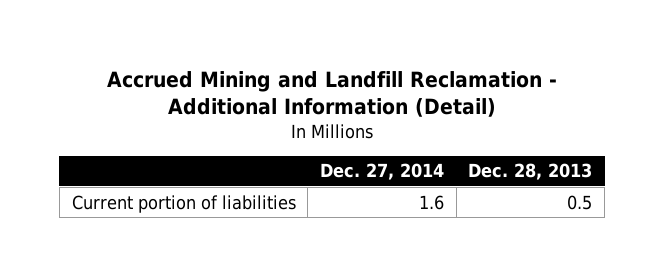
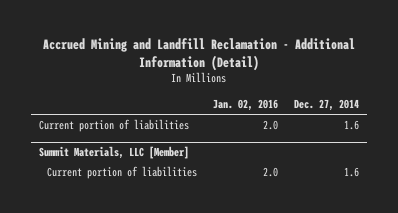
- | Dec. 27, 2014 | Dec. 28, 2013
+ | Jan. 02, 2016 | Dec. 27, 2014
+ Summit Materials, LLC [Member]
+ Current portion of liabilities | 2.0 | 1.6

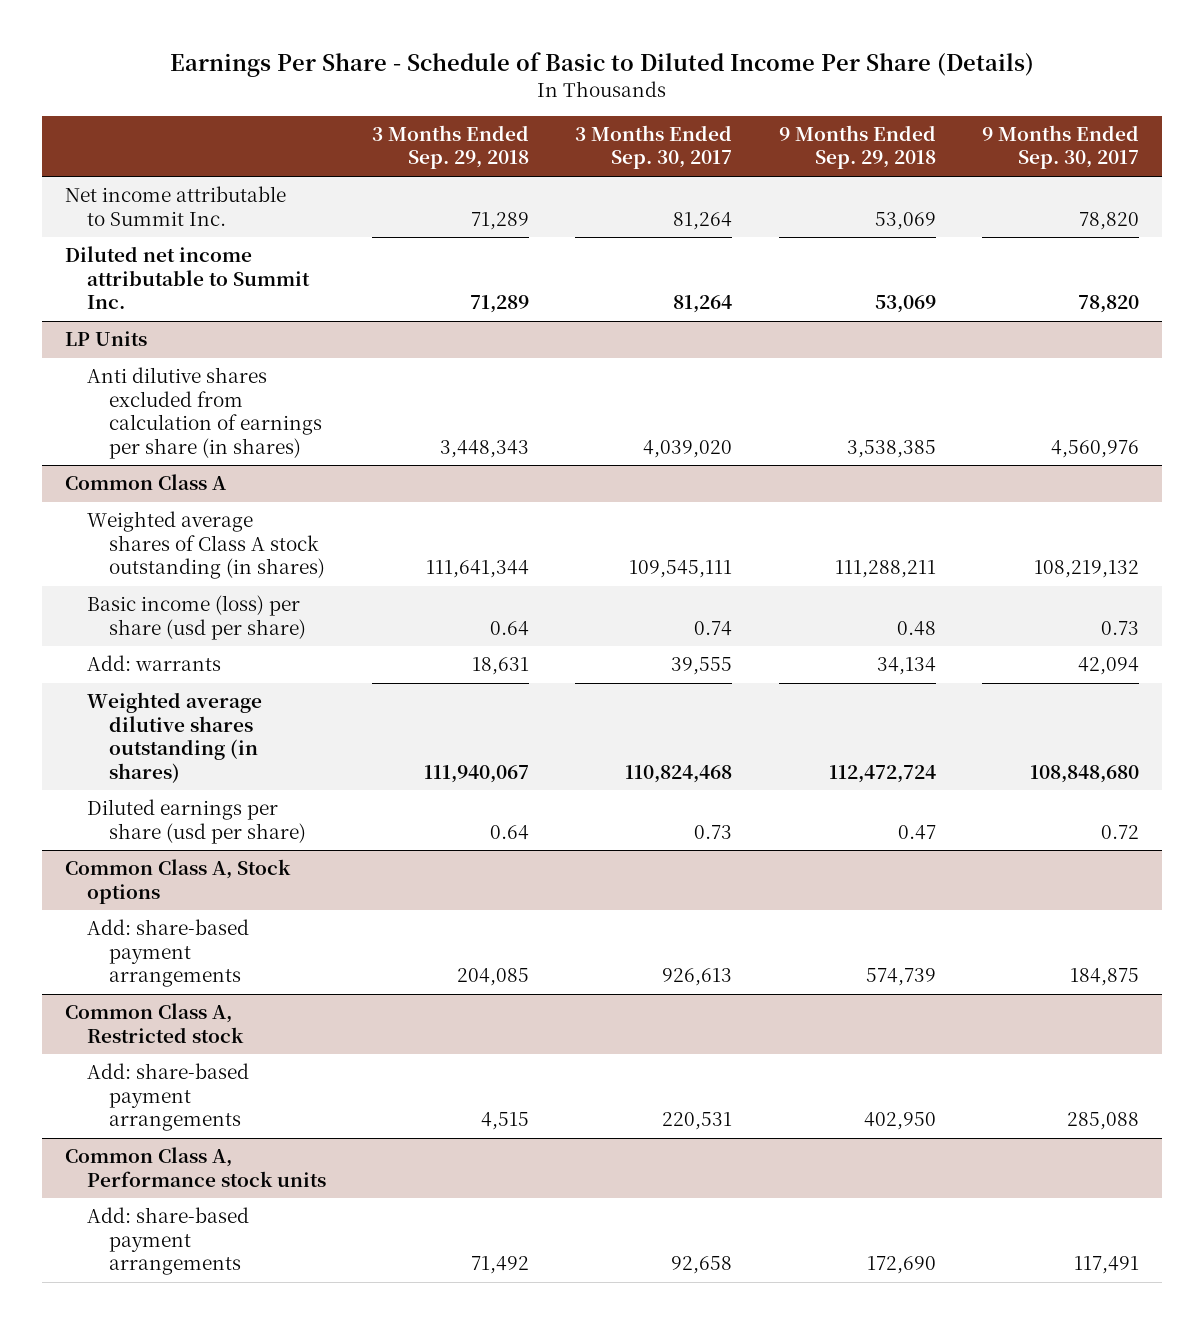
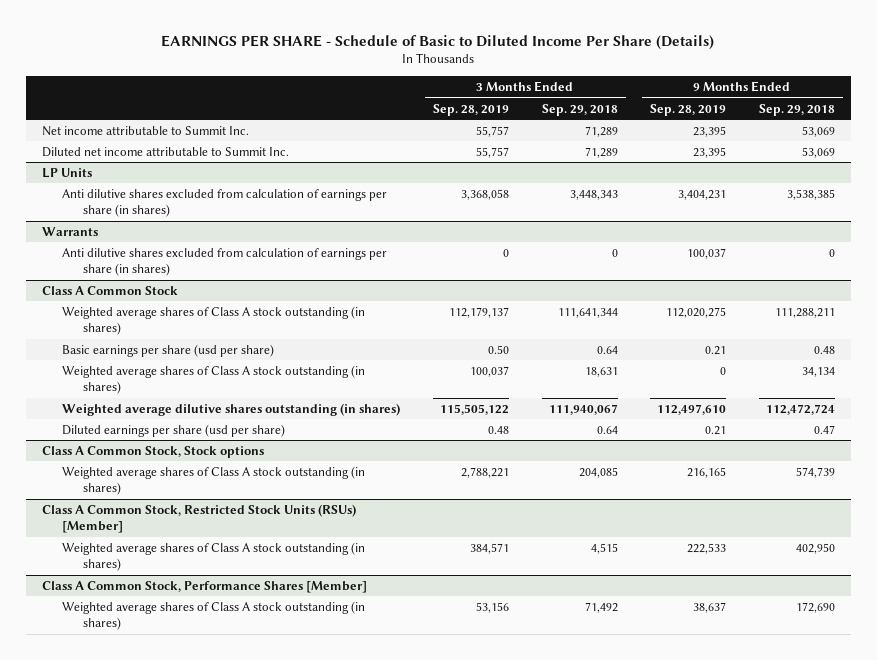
- Earnings Per Share - Schedule of Basic to Diluted Income Per Share (Details)
+ EARNINGS PER SHARE - Schedule of Basic to Diluted Income Per Share (Details)
- | 3 Months Ended Sep. 29, 2018 | 3 Months Ended Sep. 30, 2017 | 9 Months Ended Sep. 29, 2018 | 9 Months Ended Sep. 30, 2017
+ | 3 Months Ended Sep. 28, 2019 | 3 Months Ended Sep. 29, 2018 | 9 Months Ended Sep. 28, 2019 | 9 Months Ended Sep. 29, 2018
- Common Class A
+ Warrants
+ Anti dilutive shares excluded from calculation of earnings per share (in shares) | 0 | 0 | 100,037 | 0
+ Class A Common Stock
- Basic income (loss) per share (usd per share) | 0.64 | 0.74 | 0.48 | 0.73
- Add: warrants | 18,631 | 39,555 | 34,134 | 42,094
+ Basic earnings per share (usd per share) | 0.50 | 0.64 | 0.21 | 0.48
+ Weighted average shares of Class A stock outstanding (in shares) | 100,037 | 18,631 | 0 | 34,134
- Common Class A, Stock options
- Add: share-based payment arrangements | 204,085 | 926,613 | 574,739 | 184,875
- Common Class A, Restricted stock
- Add: share-based payment arrangements | 4,515 | 220,531 | 402,950 | 285,088
- Common Class A, Performance stock units
- Add: share-based payment arrangements | 71,492 | 92,658 | 172,690 | 117,491
+ Class A Common Stock, Stock options
+ Weighted average shares of Class A stock outstanding (in shares) | 2,788,221 | 204,085 | 216,165 | 574,739
+ Class A Common Stock, Restricted Stock Units (RSUs) [Member]
+ Weighted average shares of Class A stock outstanding (in shares) | 384,571 | 4,515 | 222,533 | 402,950
+ Class A Common Stock, Performance Shares [Member]
+ Weighted average shares of Class A stock outstanding (in shares) | 53,156 | 71,492 | 38,637 | 172,690

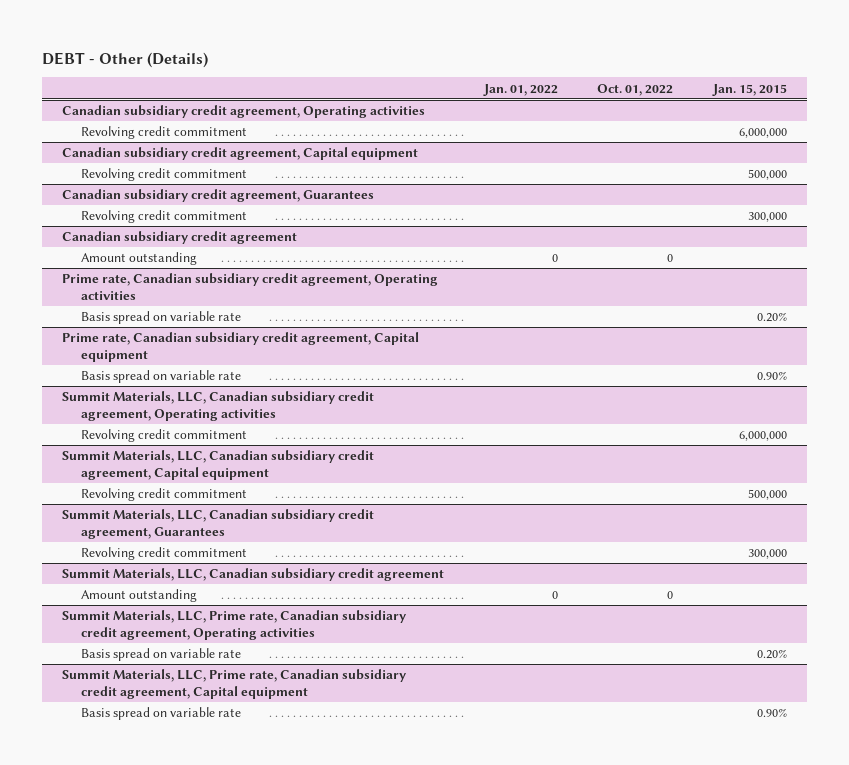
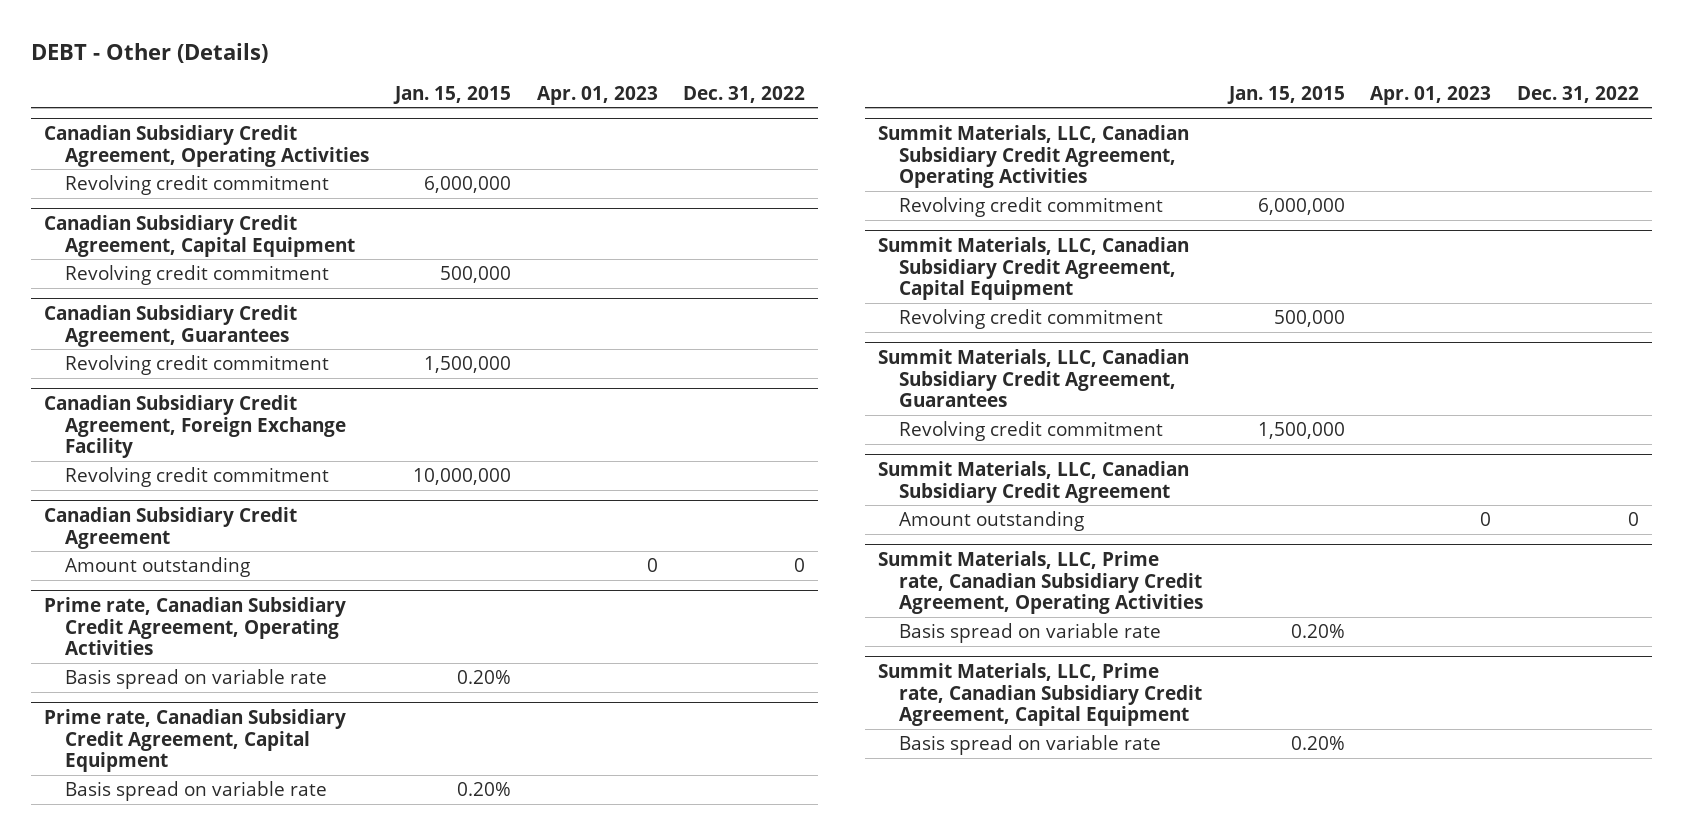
- | Jan. 01, 2022 | Oct. 01, 2022 | Jan. 15, 2015
+ | Jan. 15, 2015 | Apr. 01, 2023 | Dec. 31, 2022
- Canadian subsidiary credit agreement, Operating activities
+ Canadian Subsidiary Credit Agreement, Operating Activities
- Canadian subsidiary credit agreement, Capital equipment
+ Canadian Subsidiary Credit Agreement, Capital Equipment
- Canadian subsidiary credit agreement, Guarantees
- Revolving credit commitment | | | 300,000
- Canadian subsidiary credit agreement
+ Canadian Subsidiary Credit Agreement, Guarantees
+ Revolving credit commitment | 1,500,000 | |
+ Canadian Subsidiary Credit Agreement, Foreign Exchange Facility
+ Revolving credit commitment | 10,000,000 | |
+ Canadian Subsidiary Credit Agreement
- Prime rate, Canadian subsidiary credit agreement, Operating activities
+ Prime rate, Canadian Subsidiary Credit Agreement, Operating Activities
- Prime rate, Canadian subsidiary credit agreement, Capital equipment
- Basis spread on variable rate | | | 0.90%
- Summit Materials, LLC, Canadian subsidiary credit agreement, Operating activities
+ Prime rate, Canadian Subsidiary Credit Agreement, Capital Equipment
+ Basis spread on variable rate | 0.20% | |
+ Summit Materials, LLC, Canadian Subsidiary Credit Agreement, Operating Activities
- Summit Materials, LLC, Canadian subsidiary credit agreement, Capital equipment
+ Summit Materials, LLC, Canadian Subsidiary Credit Agreement, Capital Equipment
- Summit Materials, LLC, Canadian subsidiary credit agreement, Guarantees
- Revolving credit commitment | | | 300,000
- Summit Materials, LLC, Canadian subsidiary credit agreement
+ Summit Materials, LLC, Canadian Subsidiary Credit Agreement, Guarantees
+ Revolving credit commitment | 1,500,000 | |
+ Summit Materials, LLC, Canadian Subsidiary Credit Agreement
- Summit Materials, LLC, Prime rate, Canadian subsidiary credit agreement, Operating activities
+ Summit Materials, LLC, Prime rate, Canadian Subsidiary Credit Agreement, Operating Activities
- Summit Materials, LLC, Prime rate, Canadian subsidiary credit agreement, Capital equipment
- Basis spread on variable rate | | | 0.90%
+ Summit Materials, LLC, Prime rate, Canadian Subsidiary Credit Agreement, Capital Equipment
+ Basis spread on variable rate | 0.20% | |

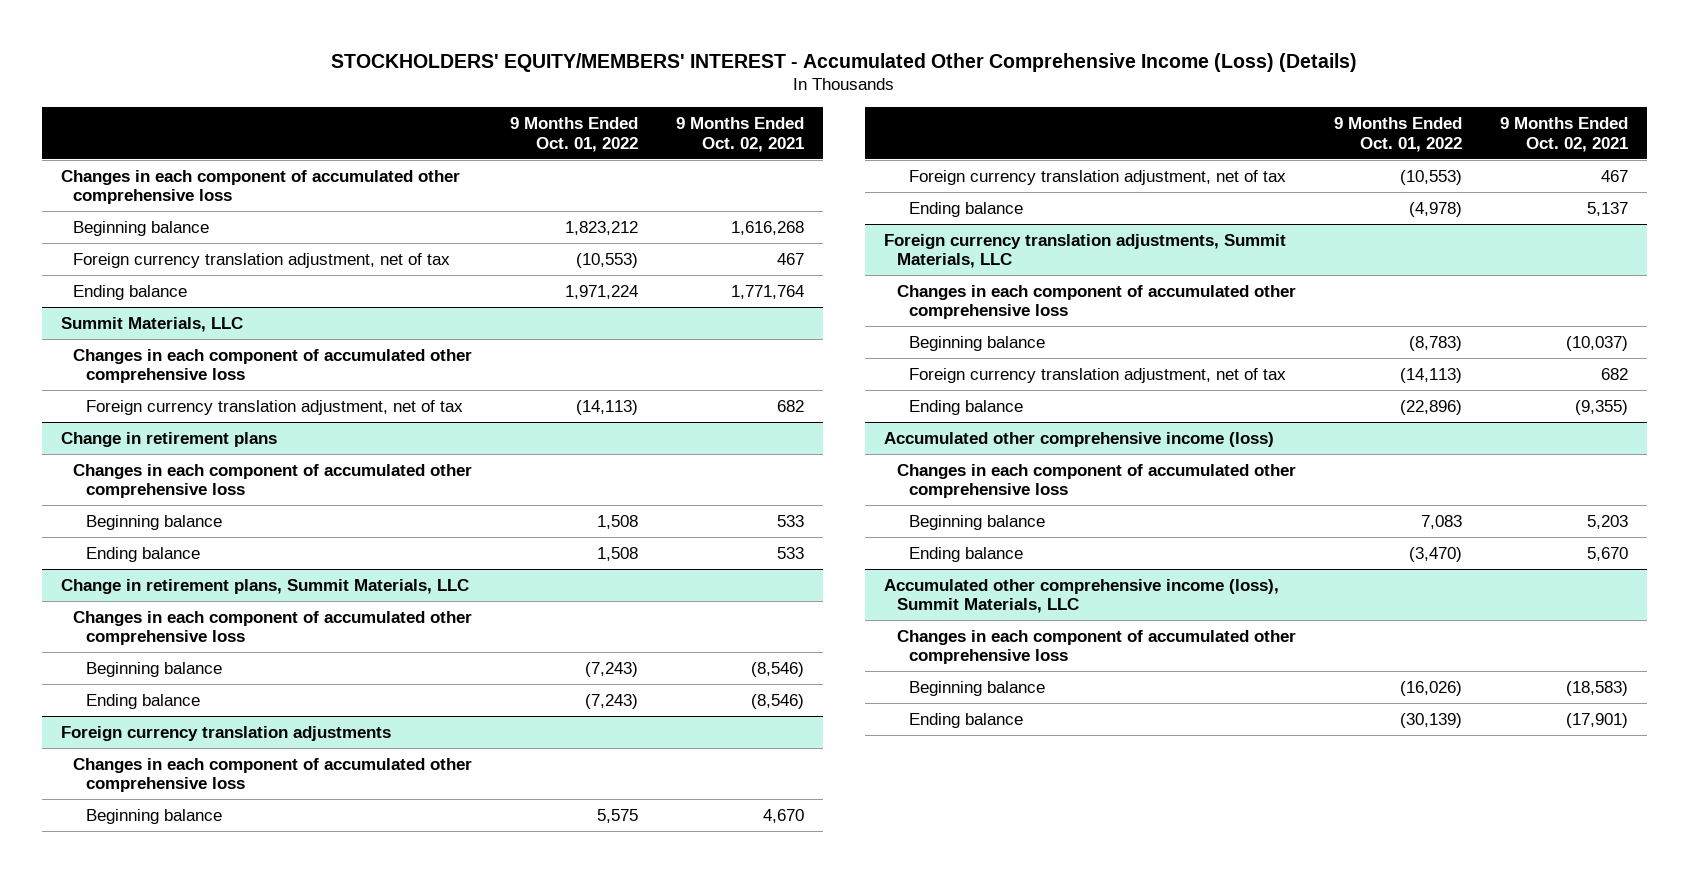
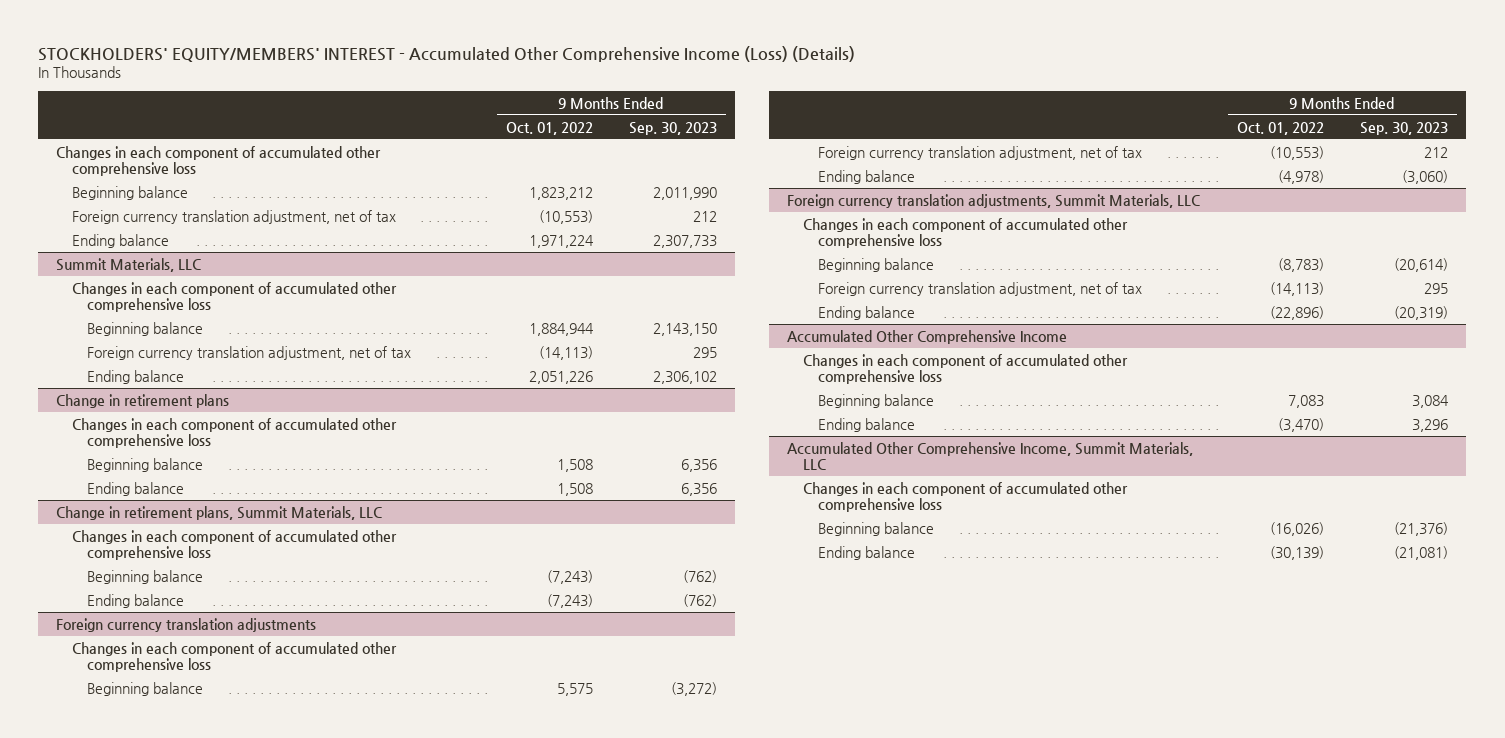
- | 9 Months Ended Oct. 01, 2022 | 9 Months Ended Oct. 02, 2021
+ | 9 Months Ended Oct. 01, 2022 | 9 Months Ended Sep. 30, 2023
@ Summit Materials, LLC
+ Beginning balance | 1,884,944 | 2,143,150
+ Ending balance | 2,051,226 | 2,306,102
- Accumulated other comprehensive income (loss)
+ Accumulated Other Comprehensive Income
- Accumulated other comprehensive income (loss), Summit Materials, LLC
+ Accumulated Other Comprehensive Income, Summit Materials, LLC

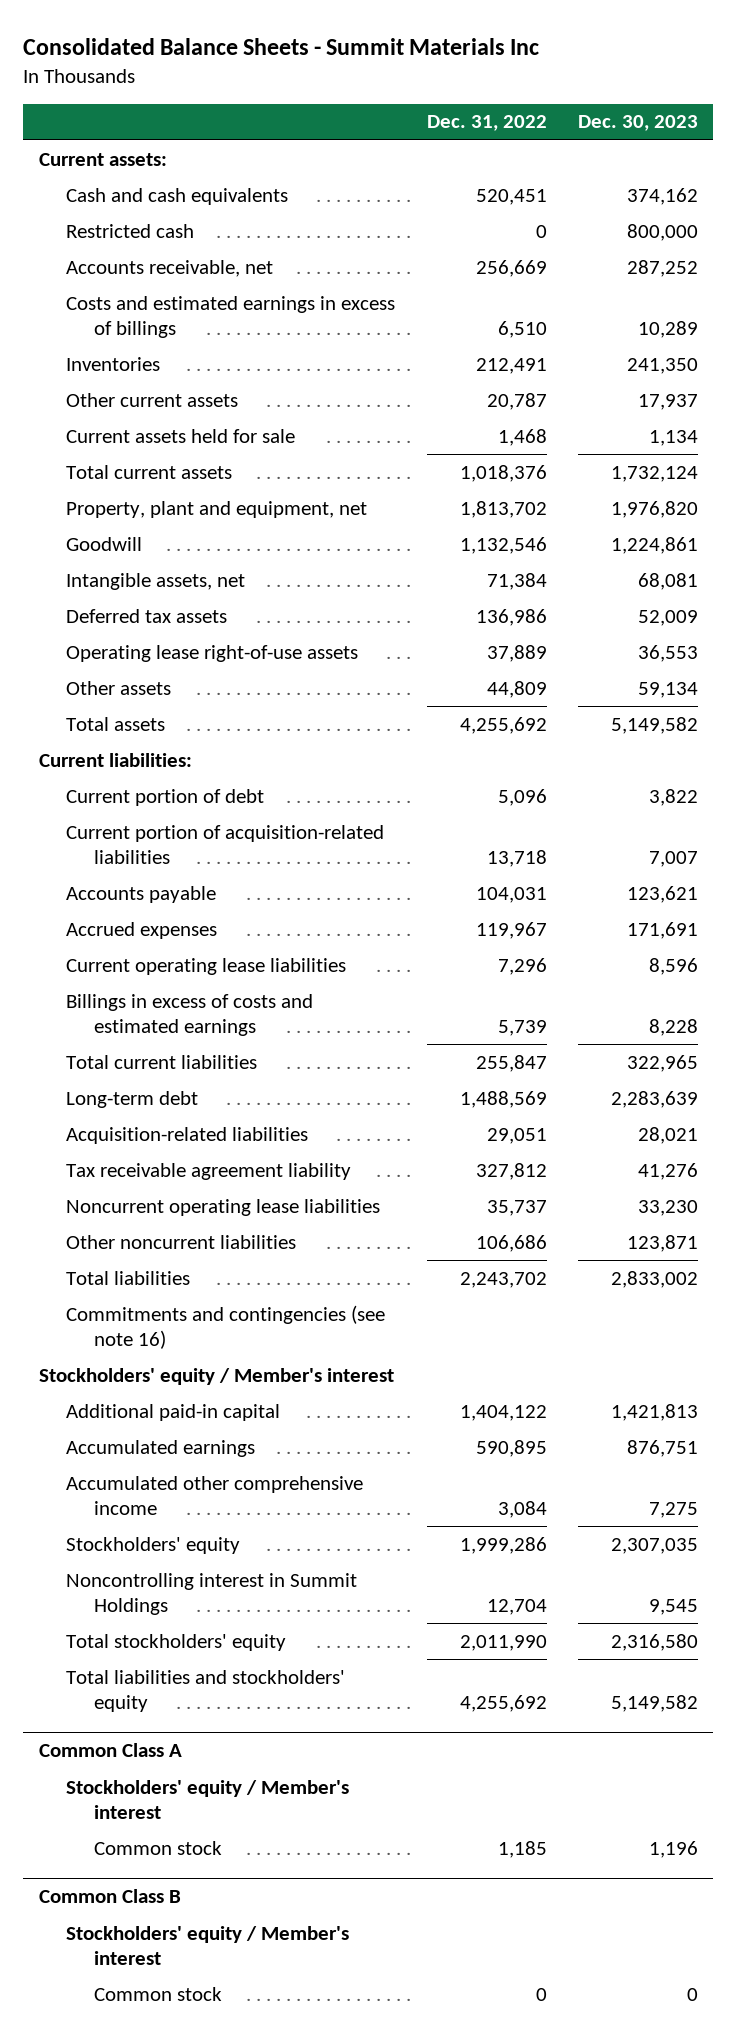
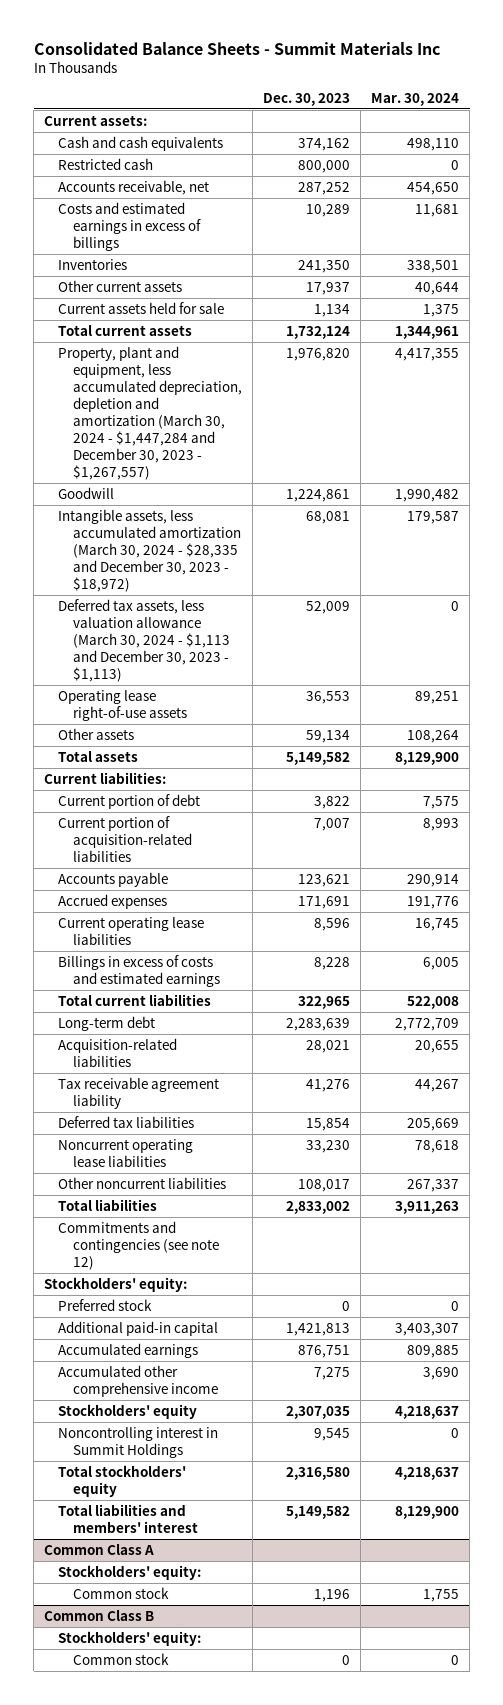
- | Dec. 31, 2022 | Dec. 30, 2023
+ | Dec. 30, 2023 | Mar. 30, 2024
- Property, plant and equipment, net | 1,813,702 | 1,976,820
+ Property, plant and equipment, less accumulated depreciation, depletion and amortization (March 30, 2024 - $1,447,284 and December 30, 2023 - $1,267,557) | 1,976,820 | 4,417,355
- Intangible assets, net | 71,384 | 68,081
- Deferred tax assets | 136,986 | 52,009
+ Intangible assets, less accumulated amortization (March 30, 2024 - $28,335 and December 30, 2023 - $18,972) | 68,081 | 179,587
+ Deferred tax assets, less valuation allowance (March 30, 2024 - $1,113 and December 30, 2023 - $1,113) | 52,009 | 0
+ Deferred tax liabilities | 15,854 | 205,669
- Other noncurrent liabilities | 106,686 | 123,871
+ Other noncurrent liabilities | 108,017 | 267,337
- Commitments and contingencies (see note 16)
- Stockholders' equity / Member's interest
+ Commitments and contingencies (see note 12)
+ Stockholders' equity:
+ Preferred stock | 0 | 0
- Total liabilities and stockholders' equity | 4,255,692 | 5,149,582
+ Total liabilities and members' interest | 5,149,582 | 8,129,900
@ Common Class A
- Stockholders' equity / Member's interest
+ Stockholders' equity:
@ Common Class B
- Stockholders' equity / Member's interest
+ Stockholders' equity:

